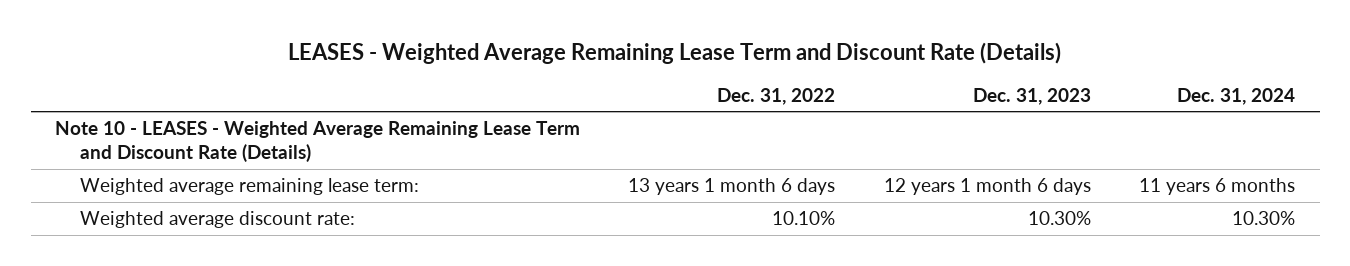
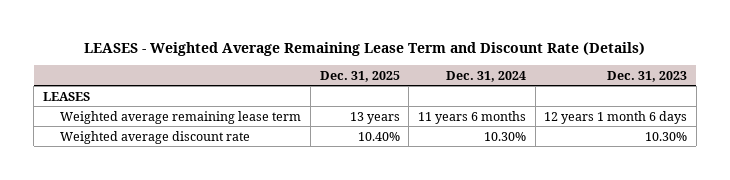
- | Dec. 31, 2022 | Dec. 31, 2023 | Dec. 31, 2024
+ | Dec. 31, 2025 | Dec. 31, 2024 | Dec. 31, 2023
- Note 10 - LEASES - Weighted Average Remaining Lease Term and Discount Rate (Details)
- Weighted average remaining lease term: | 13 years 1 month 6 days | 12 years 1 month 6 days | 11 years 6 months
- Weighted average discount rate: | 10.10% | 10.30% | 10.30%
+ LEASES
+ Weighted average remaining lease term | 13 years | 11 years 6 months | 12 years 1 month 6 days
+ Weighted average discount rate | 10.40% | 10.30% | 10.30%

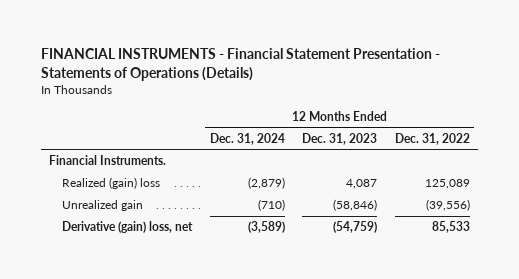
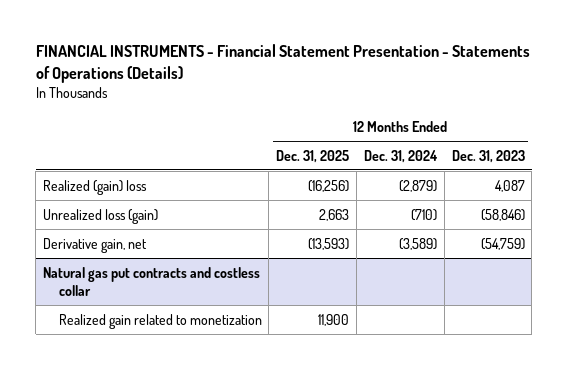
- | 12 Months Ended Dec. 31, 2024 | 12 Months Ended Dec. 31, 2023 | 12 Months Ended Dec. 31, 2022
+ | 12 Months Ended Dec. 31, 2025 | 12 Months Ended Dec. 31, 2024 | 12 Months Ended Dec. 31, 2023
- Financial Instruments.
- Unrealized gain | (710) | (58,846) | (39,556)
- Derivative (gain) loss, net | (3,589) | (54,759) | 85,533
+ Unrealized loss (gain) | 2,663 | (710) | (58,846)
+ Derivative gain, net | (13,593) | (3,589) | (54,759)
+ Natural gas put contracts and costless collar
+ Realized gain related to monetization | 11,900 | |

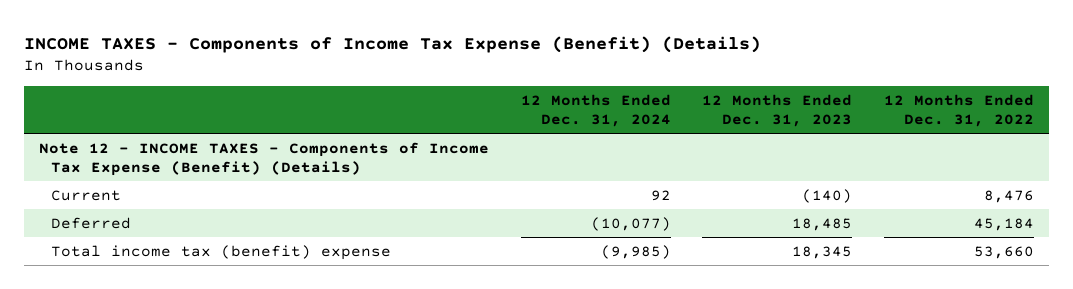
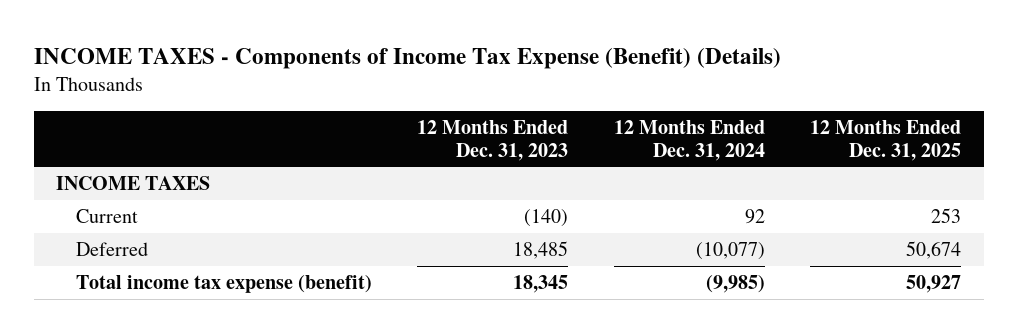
- | 12 Months Ended Dec. 31, 2024 | 12 Months Ended Dec. 31, 2023 | 12 Months Ended Dec. 31, 2022
+ | 12 Months Ended Dec. 31, 2023 | 12 Months Ended Dec. 31, 2024 | 12 Months Ended Dec. 31, 2025
- Note 12 - INCOME TAXES - Components of Income Tax Expense (Benefit) (Details)
+ INCOME TAXES
- Total income tax (benefit) expense | (9,985) | 18,345 | 53,660
+ Total income tax expense (benefit) | 18,345 | (9,985) | 50,927

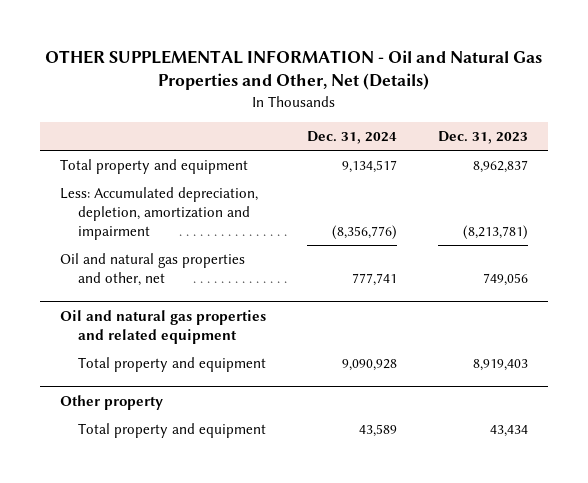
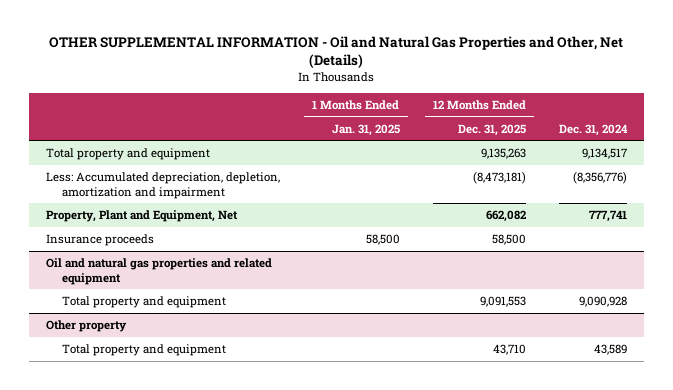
- | Dec. 31, 2024 | Dec. 31, 2023
+ | 1 Months Ended Jan. 31, 2025 | 12 Months Ended Dec. 31, 2025 | Dec. 31, 2024
- Oil and natural gas properties and other, net | 777,741 | 749,056
+ Property, Plant and Equipment, Net | | 662,082 | 777,741
+ Insurance proceeds | 58,500 | 58,500 |

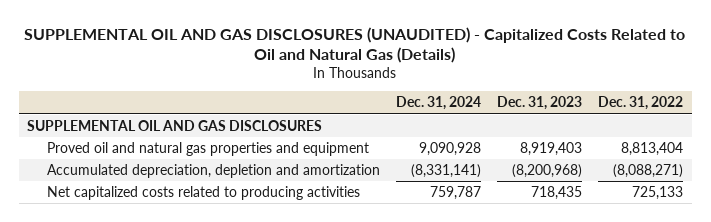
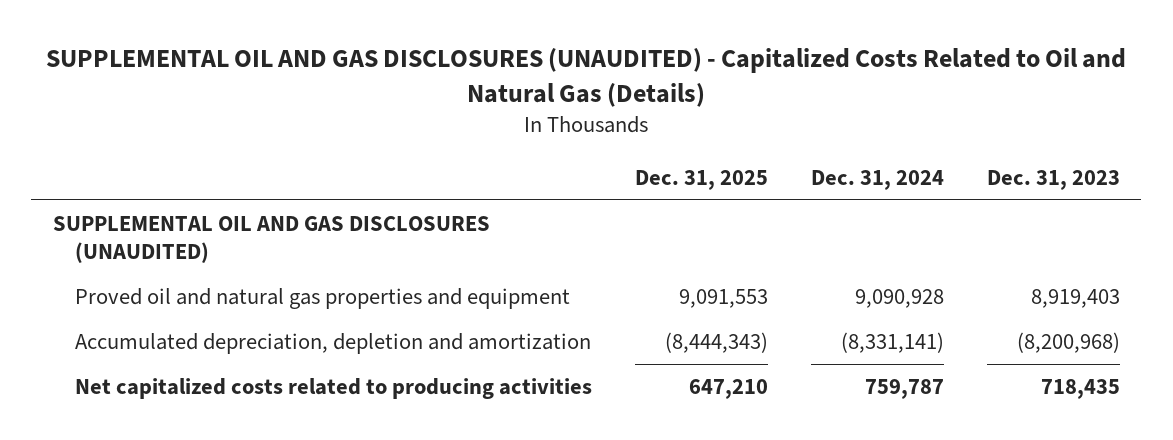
- | Dec. 31, 2024 | Dec. 31, 2023 | Dec. 31, 2022
+ | Dec. 31, 2025 | Dec. 31, 2024 | Dec. 31, 2023
- SUPPLEMENTAL OIL AND GAS DISCLOSURES
+ SUPPLEMENTAL OIL AND GAS DISCLOSURES (UNAUDITED)

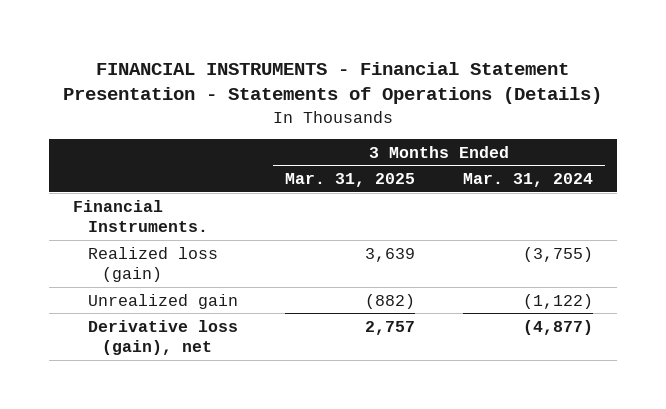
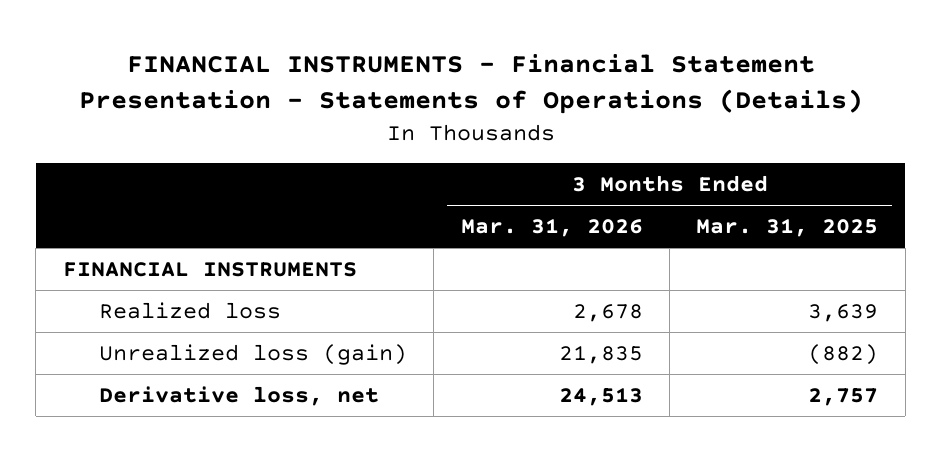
- | 3 Months Ended Mar. 31, 2025 | 3 Months Ended Mar. 31, 2024
+ | 3 Months Ended Mar. 31, 2026 | 3 Months Ended Mar. 31, 2025
- Financial Instruments.
- Realized loss (gain) | 3,639 | (3,755)
- Unrealized gain | (882) | (1,122)
- Derivative loss (gain), net | 2,757 | (4,877)
+ FINANCIAL INSTRUMENTS
+ Realized loss | 2,678 | 3,639
+ Unrealized loss (gain) | 21,835 | (882)
+ Derivative loss, net | 24,513 | 2,757

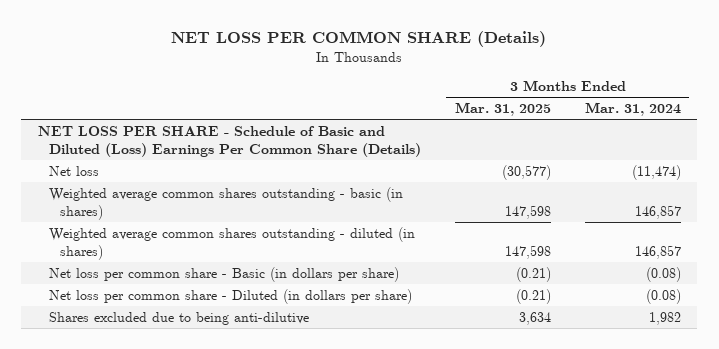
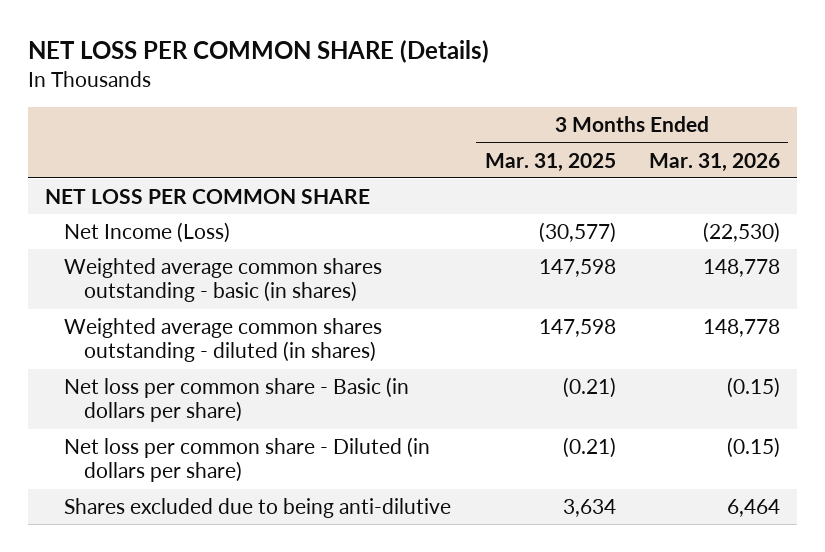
- | 3 Months Ended Mar. 31, 2025 | 3 Months Ended Mar. 31, 2024
+ | 3 Months Ended Mar. 31, 2025 | 3 Months Ended Mar. 31, 2026
- NET LOSS PER SHARE - Schedule of Basic and Diluted (Loss) Earnings Per Common Share (Details)
- Net loss | (30,577) | (11,474)
+ NET LOSS PER COMMON SHARE
+ Net Income (Loss) | (30,577) | (22,530)

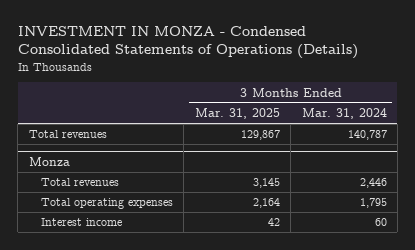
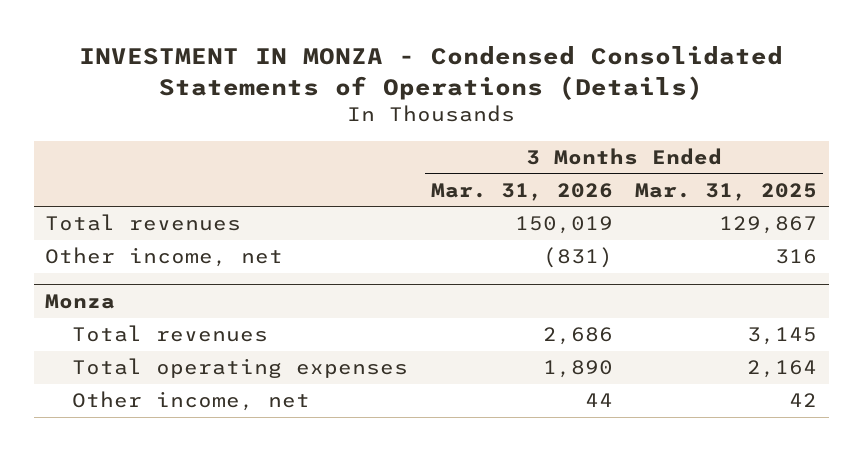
- | 3 Months Ended Mar. 31, 2025 | 3 Months Ended Mar. 31, 2024
+ | 3 Months Ended Mar. 31, 2026 | 3 Months Ended Mar. 31, 2025
+ Other income, net | (831) | 316
@ Monza
- Interest income | 42 | 60
+ Other income, net | 44 | 42

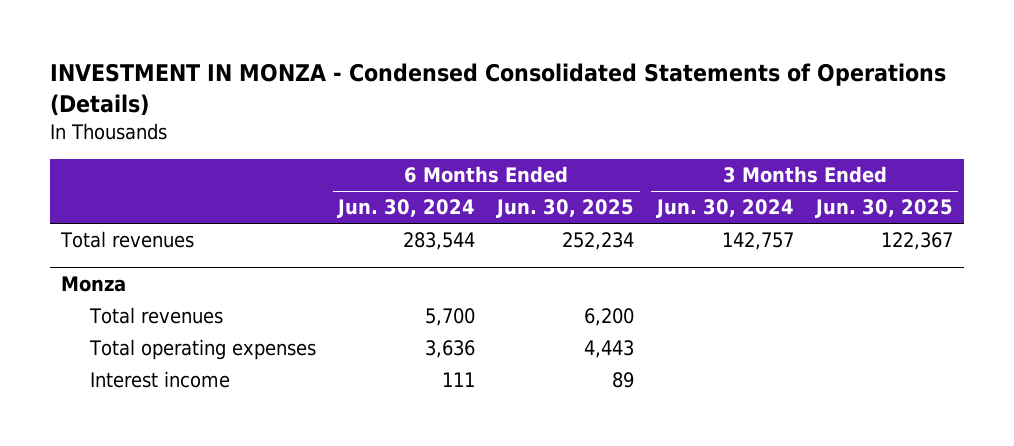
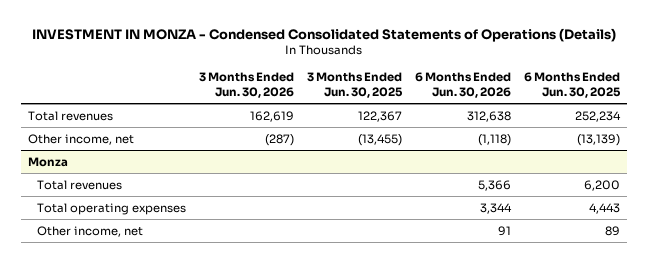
- | 6 Months Ended Jun. 30, 2024 | 6 Months Ended Jun. 30, 2025 | 3 Months Ended Jun. 30, 2024 | 3 Months Ended Jun. 30, 2025
+ | 3 Months Ended Jun. 30, 2026 | 3 Months Ended Jun. 30, 2025 | 6 Months Ended Jun. 30, 2026 | 6 Months Ended Jun. 30, 2025
+ Other income, net | (287) | (13,455) | (1,118) | (13,139)
@ Monza
- Interest income | 111 | 89 | |
+ Other income, net | | | 91 | 89

